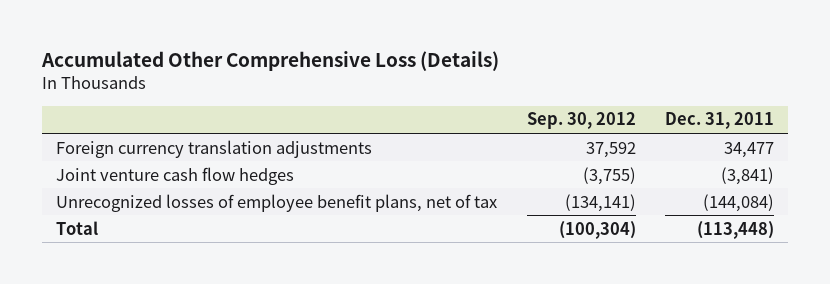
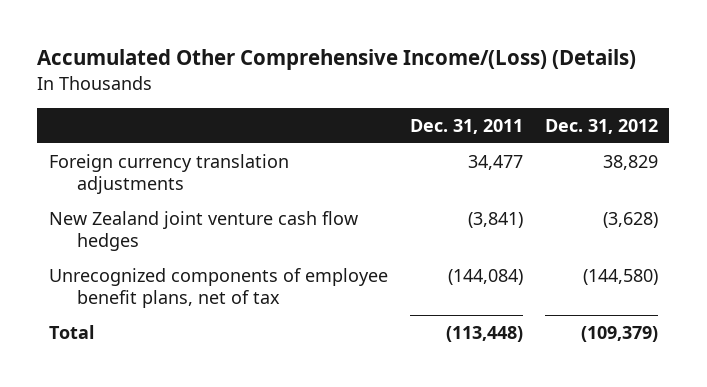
- Accumulated Other Comprehensive Loss (Details)
+ Accumulated Other Comprehensive Income/(Loss) (Details)
- | Sep. 30, 2012 | Dec. 31, 2011
+ | Dec. 31, 2011 | Dec. 31, 2012
- Joint venture cash flow hedges | (3,755) | (3,841)
- Unrecognized losses of employee benefit plans, net of tax | (134,141) | (144,084)
+ New Zealand joint venture cash flow hedges | (3,841) | (3,628)
+ Unrecognized components of employee benefit plans, net of tax | (144,084) | (144,580)

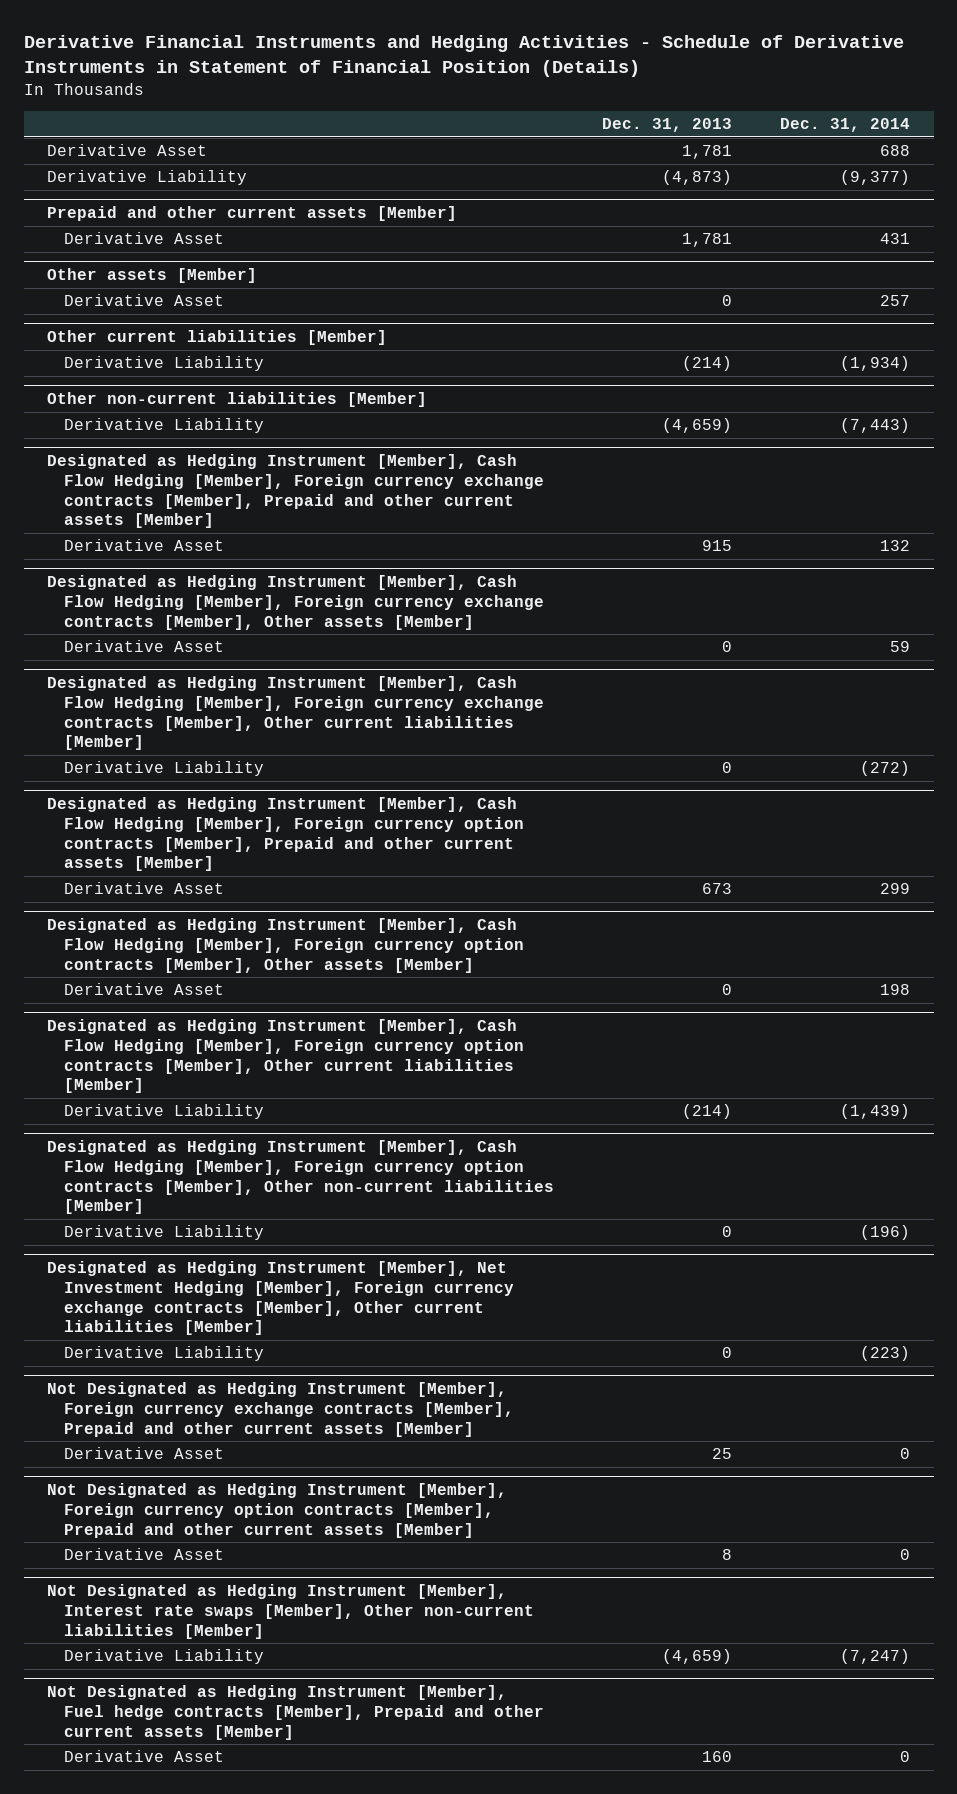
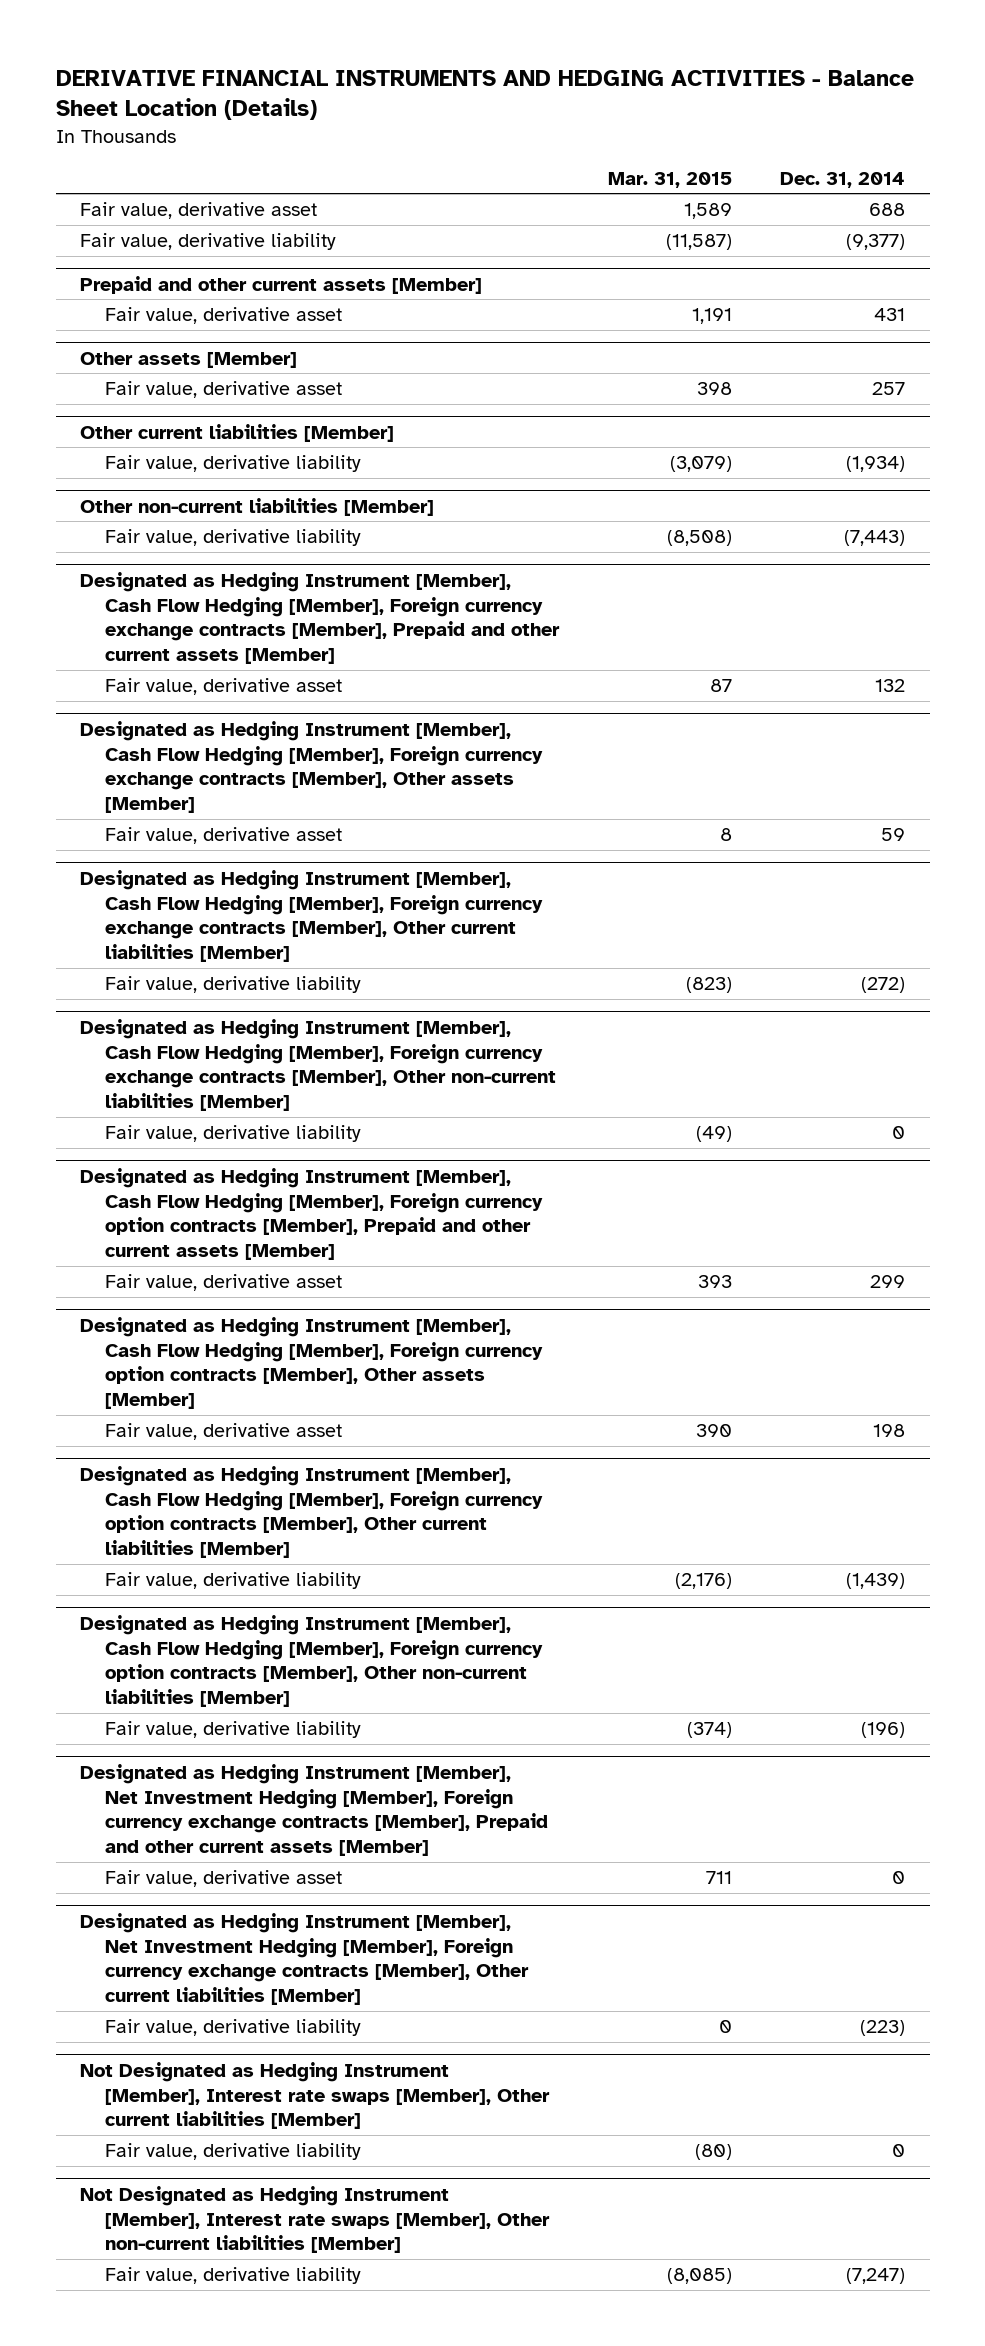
- Derivative Financial Instruments and Hedging Activities - Schedule of Derivative Instruments in Statement of Financial Position (Details)
+ DERIVATIVE FINANCIAL INSTRUMENTS AND HEDGING ACTIVITIES - Balance Sheet Location (Details)
- | Dec. 31, 2013 | Dec. 31, 2014
+ | Mar. 31, 2015 | Dec. 31, 2014
- Derivative Asset | 1,781 | 688
- Derivative Liability | (4,873) | (9,377)
+ Fair value, derivative asset | 1,589 | 688
+ Fair value, derivative liability | (11,587) | (9,377)
@ Prepaid and other current assets [Member]
- Derivative Asset | 1,781 | 431
+ Fair value, derivative asset | 1,191 | 431
@ Other assets [Member]
- Derivative Asset | 0 | 257
+ Fair value, derivative asset | 398 | 257
@ Other current liabilities [Member]
- Derivative Liability | (214) | (1,934)
+ Fair value, derivative liability | (3,079) | (1,934)
@ Other non-current liabilities [Member]
- Derivative Liability | (4,659) | (7,443)
+ Fair value, derivative liability | (8,508) | (7,443)
@ Designated as Hedging Instrument [Member], Cash Flow Hedging [Member], Foreign currency exchange contracts [Member], Prepaid and other current assets [Member]
- Derivative Asset | 915 | 132
+ Fair value, derivative asset | 87 | 132
@ Designated as Hedging Instrument [Member], Cash Flow Hedging [Member], Foreign currency exchange contracts [Member], Other assets [Member]
- Derivative Asset | 0 | 59
+ Fair value, derivative asset | 8 | 59
@ Designated as Hedging Instrument [Member], Cash Flow Hedging [Member], Foreign currency exchange contracts [Member], Other current liabilities [Member]
- Derivative Liability | 0 | (272)
+ Fair value, derivative liability | (823) | (272)
+ Designated as Hedging Instrument [Member], Cash Flow Hedging [Member], Foreign currency exchange contracts [Member], Other non-current liabilities [Member]
+ Fair value, derivative liability | (49) | 0
@ Designated as Hedging Instrument [Member], Cash Flow Hedging [Member], Foreign currency option contracts [Member], Prepaid and other current assets [Member]
- Derivative Asset | 673 | 299
+ Fair value, derivative asset | 393 | 299
@ Designated as Hedging Instrument [Member], Cash Flow Hedging [Member], Foreign currency option contracts [Member], Other assets [Member]
- Derivative Asset | 0 | 198
+ Fair value, derivative asset | 390 | 198
@ Designated as Hedging Instrument [Member], Cash Flow Hedging [Member], Foreign currency option contracts [Member], Other current liabilities [Member]
- Derivative Liability | (214) | (1,439)
+ Fair value, derivative liability | (2,176) | (1,439)
@ Designated as Hedging Instrument [Member], Cash Flow Hedging [Member], Foreign currency option contracts [Member], Other non-current liabilities [Member]
- Derivative Liability | 0 | (196)
+ Fair value, derivative liability | (374) | (196)
+ Designated as Hedging Instrument [Member], Net Investment Hedging [Member], Foreign currency exchange contracts [Member], Prepaid and other current assets [Member]
+ Fair value, derivative asset | 711 | 0
@ Designated as Hedging Instrument [Member], Net Investment Hedging [Member], Foreign currency exchange contracts [Member], Other current liabilities [Member]
- Derivative Liability | 0 | (223)
- Not Designated as Hedging Instrument [Member], Foreign currency exchange contracts [Member], Prepaid and other current assets [Member]
- Derivative Asset | 25 | 0
- Not Designated as Hedging Instrument [Member], Foreign currency option contracts [Member], Prepaid and other current assets [Member]
- Derivative Asset | 8 | 0
@ Designated as Hedging Instrument [Member], Net Investment Hedging [Member], Foreign currency exchange contracts [Member], Other current liabilities [Member]
+ Fair value, derivative liability | 0 | (223)
+ Not Designated as Hedging Instrument [Member], Interest rate swaps [Member], Other current liabilities [Member]
+ Fair value, derivative liability | (80) | 0
@ Not Designated as Hedging Instrument [Member], Interest rate swaps [Member], Other non-current liabilities [Member]
- Derivative Liability | (4,659) | (7,247)
- Not Designated as Hedging Instrument [Member], Fuel hedge contracts [Member], Prepaid and other current assets [Member]
- Derivative Asset | 160 | 0
@ Not Designated as Hedging Instrument [Member], Interest rate swaps [Member], Other non-current liabilities [Member]
+ Fair value, derivative liability | (8,085) | (7,247)

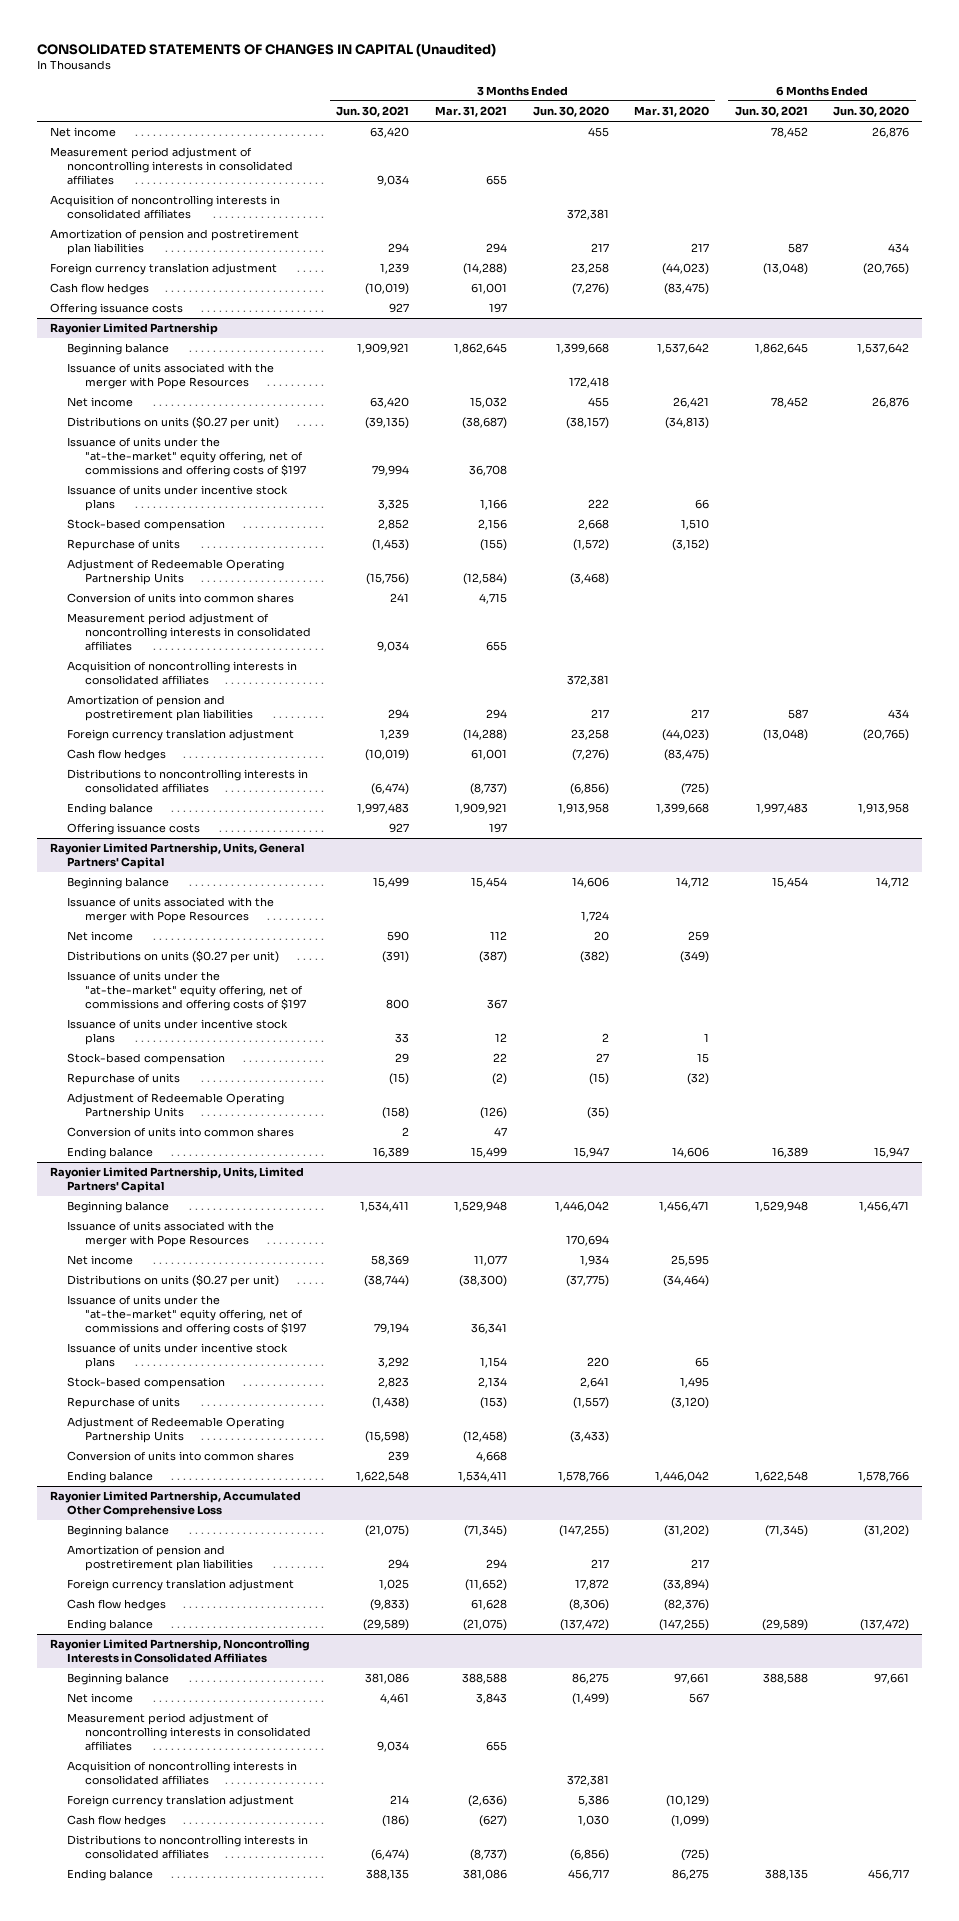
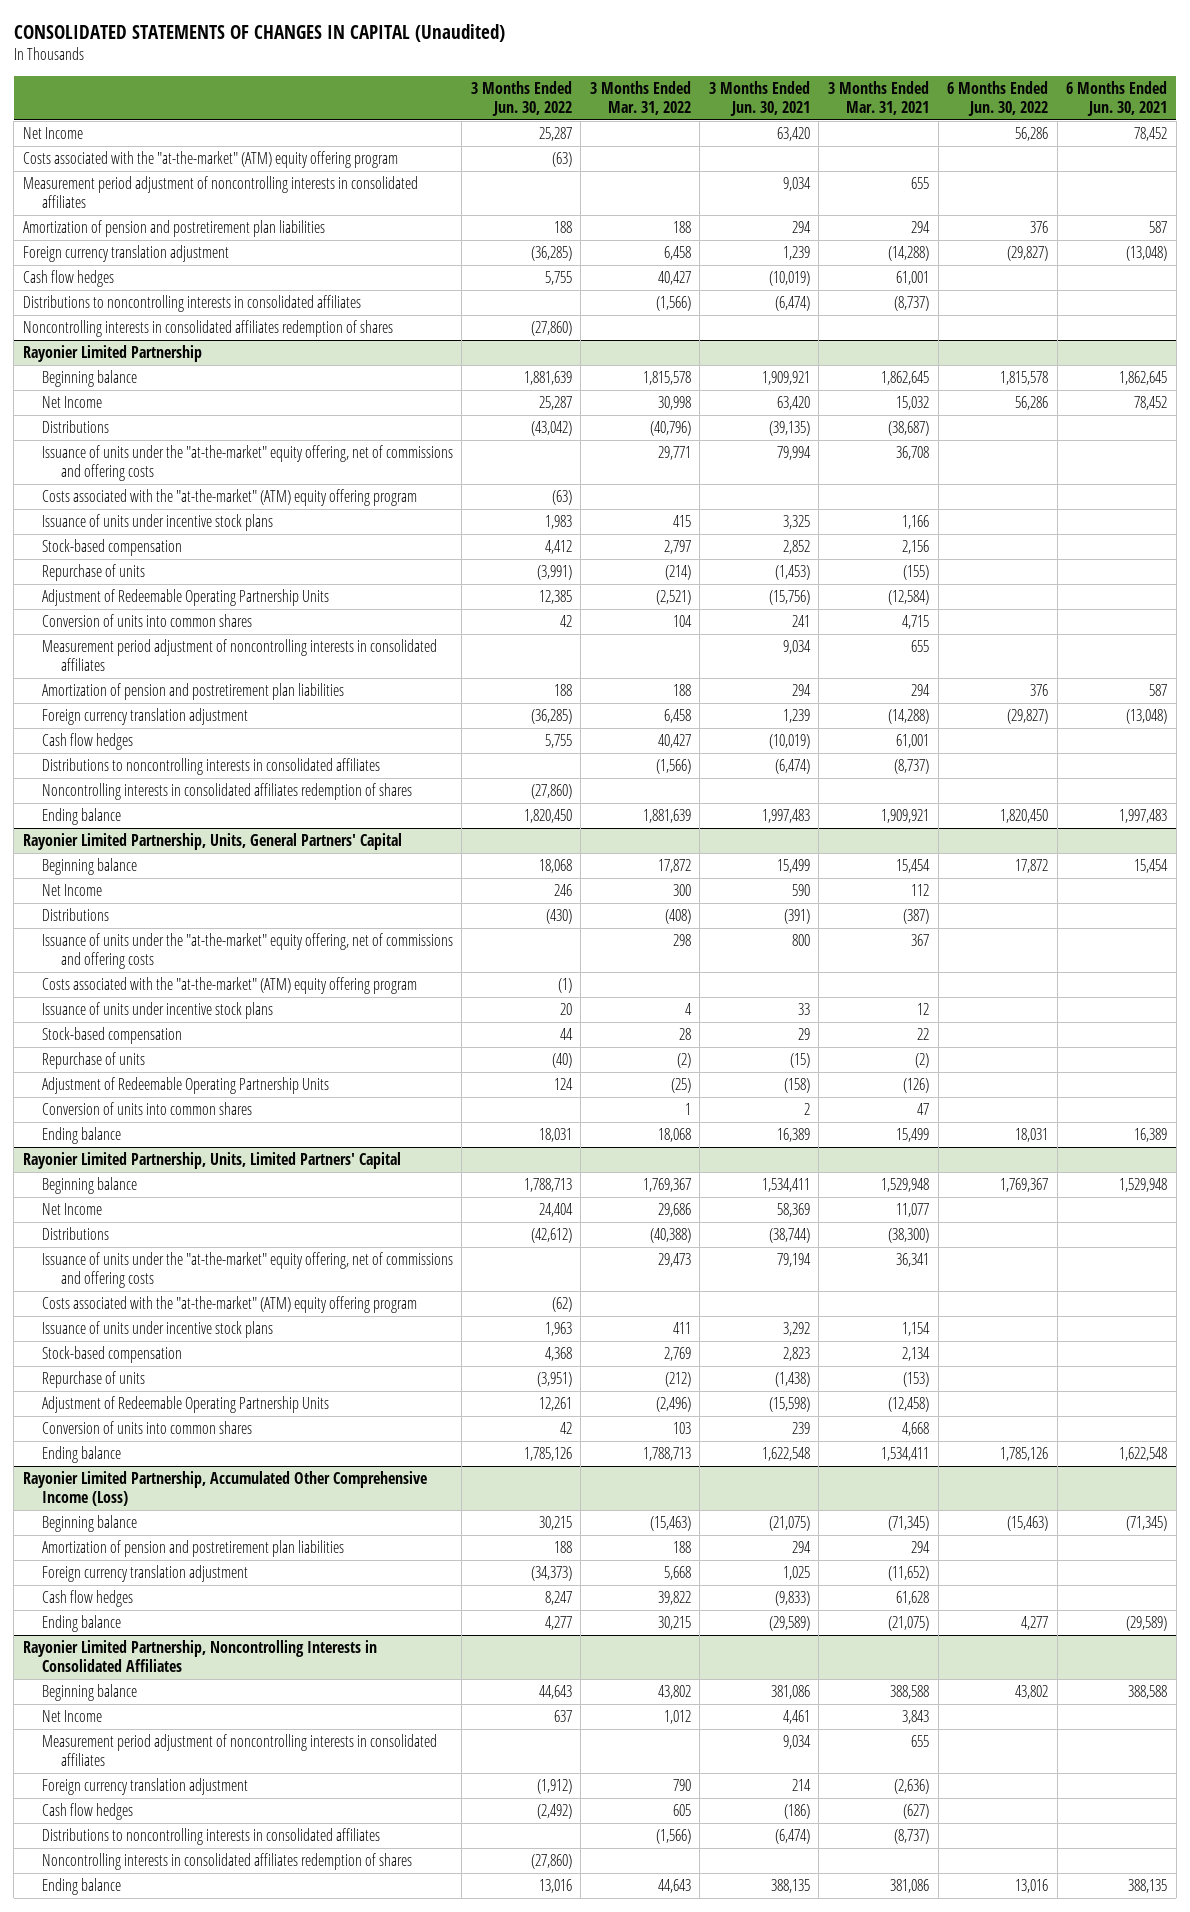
- | 3 Months Ended Jun. 30, 2021 | 3 Months Ended Mar. 31, 2021 | 3 Months Ended Jun. 30, 2020 | 3 Months Ended Mar. 31, 2020 | 6 Months Ended Jun. 30, 2021 | 6 Months Ended Jun. 30, 2020
+ | 3 Months Ended Jun. 30, 2022 | 3 Months Ended Mar. 31, 2022 | 3 Months Ended Jun. 30, 2021 | 3 Months Ended Mar. 31, 2021 | 6 Months Ended Jun. 30, 2022 | 6 Months Ended Jun. 30, 2021
- Net income | 63,420 | | 455 | | 78,452 | 26,876
+ Net Income | 25,287 | | 63,420 | | 56,286 | 78,452
+ Costs associated with the "at-the-market" (ATM) equity offering program | (63) | | | | |
- Acquisition of noncontrolling interests in consolidated affiliates | | | 372,381 | | |
- Offering issuance costs | 927 | 197 | | | |
+ Distributions to noncontrolling interests in consolidated affiliates | | (1,566) | (6,474) | (8,737) | |
+ Noncontrolling interests in consolidated affiliates redemption of shares | (27,860) | | | | |
@ Rayonier Limited Partnership
- Issuance of units associated with the merger with Pope Resources | | | 172,418 | | |
- Net income | 63,420 | 15,032 | 455 | 26,421 | 78,452 | 26,876
- Distributions on units ($0.27 per unit) | (39,135) | (38,687) | (38,157) | (34,813) | |
- Issuance of units under the "at-the-market" equity offering, net of commissions and offering costs of $197 | 79,994 | 36,708 | | | |
+ Net Income | 25,287 | 30,998 | 63,420 | 15,032 | 56,286 | 78,452
+ Distributions | (43,042) | (40,796) | (39,135) | (38,687) | |
+ Issuance of units under the "at-the-market" equity offering, net of commissions and offering costs | | 29,771 | 79,994 | 36,708 | |
+ Costs associated with the "at-the-market" (ATM) equity offering program | (63) | | | | |
- Acquisition of noncontrolling interests in consolidated affiliates | | | 372,381 | | |
+ Noncontrolling interests in consolidated affiliates redemption of shares | (27,860) | | | | |
- Offering issuance costs | 927 | 197 | | | |
@ Rayonier Limited Partnership, Units, General Partners' Capital
- Issuance of units associated with the merger with Pope Resources | | | 1,724 | | |
- Net income | 590 | 112 | 20 | 259 | |
- Distributions on units ($0.27 per unit) | (391) | (387) | (382) | (349) | |
- Issuance of units under the "at-the-market" equity offering, net of commissions and offering costs of $197 | 800 | 367 | | | |
+ Net Income | 246 | 300 | 590 | 112 | |
+ Distributions | (430) | (408) | (391) | (387) | |
+ Issuance of units under the "at-the-market" equity offering, net of commissions and offering costs | | 298 | 800 | 367 | |
+ Costs associated with the "at-the-market" (ATM) equity offering program | (1) | | | | |
@ Rayonier Limited Partnership, Units, Limited Partners' Capital
- Issuance of units associated with the merger with Pope Resources | | | 170,694 | | |
- Net income | 58,369 | 11,077 | 1,934 | 25,595 | |
- Distributions on units ($0.27 per unit) | (38,744) | (38,300) | (37,775) | (34,464) | |
- Issuance of units under the "at-the-market" equity offering, net of commissions and offering costs of $197 | 79,194 | 36,341 | | | |
+ Net Income | 24,404 | 29,686 | 58,369 | 11,077 | |
+ Distributions | (42,612) | (40,388) | (38,744) | (38,300) | |
+ Issuance of units under the "at-the-market" equity offering, net of commissions and offering costs | | 29,473 | 79,194 | 36,341 | |
+ Costs associated with the "at-the-market" (ATM) equity offering program | (62) | | | | |
- Rayonier Limited Partnership, Accumulated Other Comprehensive Loss
+ Rayonier Limited Partnership, Accumulated Other Comprehensive Income (Loss)
@ Rayonier Limited Partnership, Noncontrolling Interests in Consolidated Affiliates
- Net income | 4,461 | 3,843 | (1,499) | 567 | |
+ Net Income | 637 | 1,012 | 4,461 | 3,843 | |
- Acquisition of noncontrolling interests in consolidated affiliates | | | 372,381 | | |
+ Noncontrolling interests in consolidated affiliates redemption of shares | (27,860) | | | | |

